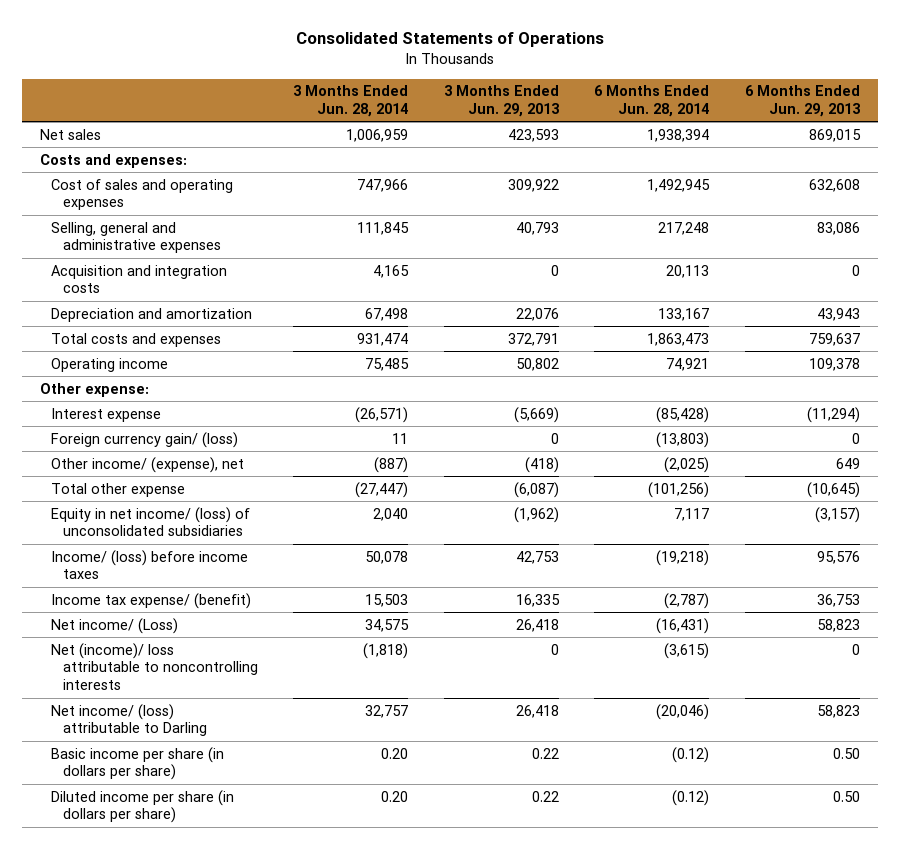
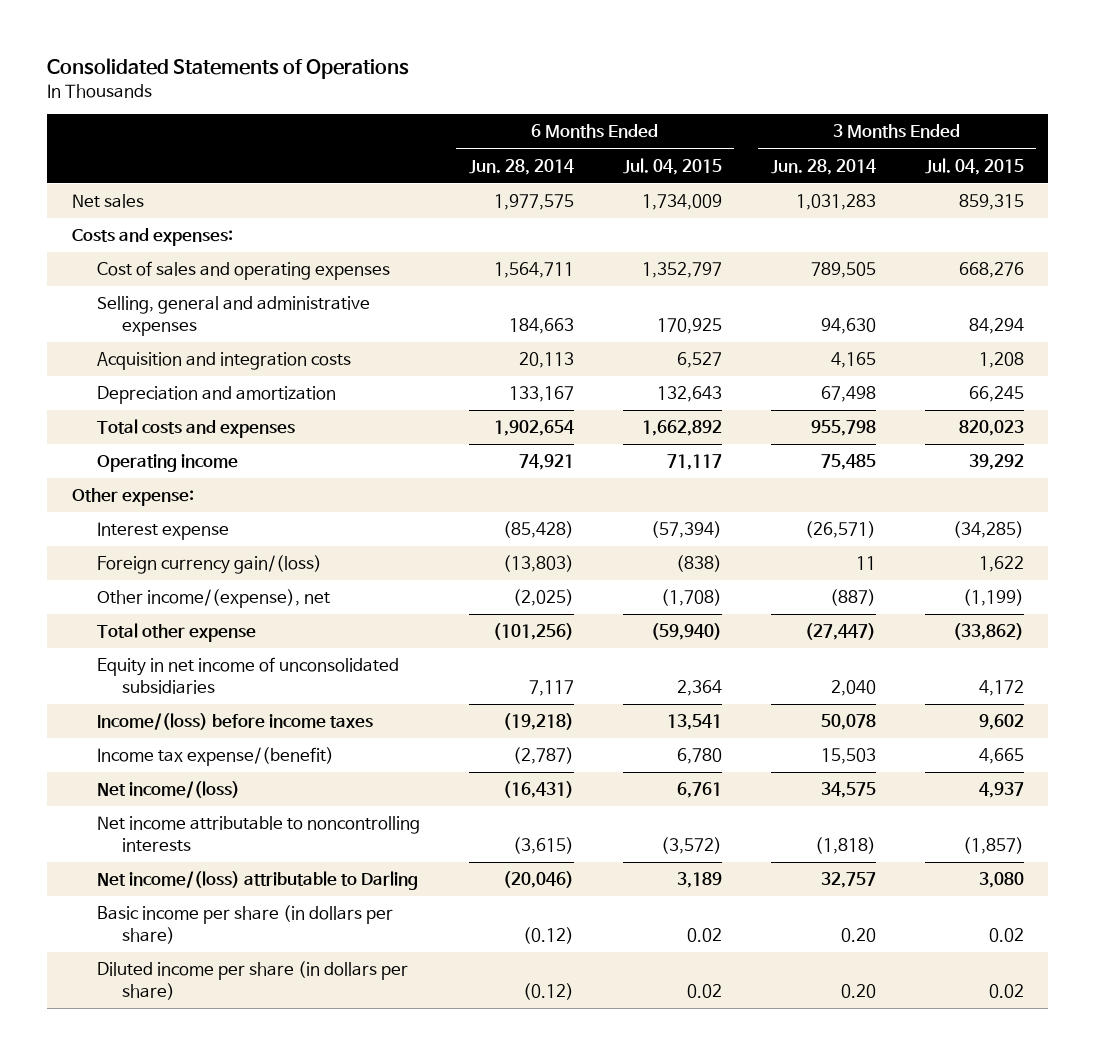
- | 3 Months Ended Jun. 28, 2014 | 3 Months Ended Jun. 29, 2013 | 6 Months Ended Jun. 28, 2014 | 6 Months Ended Jun. 29, 2013
+ | 6 Months Ended Jun. 28, 2014 | 6 Months Ended Jul. 04, 2015 | 3 Months Ended Jun. 28, 2014 | 3 Months Ended Jul. 04, 2015
- Net sales | 1,006,959 | 423,593 | 1,938,394 | 869,015
+ Net sales | 1,977,575 | 1,734,009 | 1,031,283 | 859,315
- Cost of sales and operating expenses | 747,966 | 309,922 | 1,492,945 | 632,608
- Selling, general and administrative expenses | 111,845 | 40,793 | 217,248 | 83,086
+ Cost of sales and operating expenses | 1,564,711 | 1,352,797 | 789,505 | 668,276
+ Selling, general and administrative expenses | 184,663 | 170,925 | 94,630 | 84,294
- Total costs and expenses | 931,474 | 372,791 | 1,863,473 | 759,637
+ Total costs and expenses | 1,902,654 | 1,662,892 | 955,798 | 820,023
- Foreign currency gain/ (loss) | 11 | 0 | (13,803) | 0
- Other income/ (expense), net | (887) | (418) | (2,025) | 649
+ Foreign currency gain/(loss) | (13,803) | (838) | 11 | 1,622
+ Other income/(expense), net | (2,025) | (1,708) | (887) | (1,199)
- Equity in net income/ (loss) of unconsolidated subsidiaries | 2,040 | (1,962) | 7,117 | (3,157)
- Income/ (loss) before income taxes | 50,078 | 42,753 | (19,218) | 95,576
- Income tax expense/ (benefit) | 15,503 | 16,335 | (2,787) | 36,753
- Net income/ (Loss) | 34,575 | 26,418 | (16,431) | 58,823
- Net (income)/ loss attributable to noncontrolling interests | (1,818) | 0 | (3,615) | 0
- Net income/ (loss) attributable to Darling | 32,757 | 26,418 | (20,046) | 58,823
+ Equity in net income of unconsolidated subsidiaries | 7,117 | 2,364 | 2,040 | 4,172
+ Income/(loss) before income taxes | (19,218) | 13,541 | 50,078 | 9,602
+ Income tax expense/(benefit) | (2,787) | 6,780 | 15,503 | 4,665
+ Net income/(loss) | (16,431) | 6,761 | 34,575 | 4,937
+ Net income attributable to noncontrolling interests | (3,615) | (3,572) | (1,818) | (1,857)
+ Net income/(loss) attributable to Darling | (20,046) | 3,189 | 32,757 | 3,080

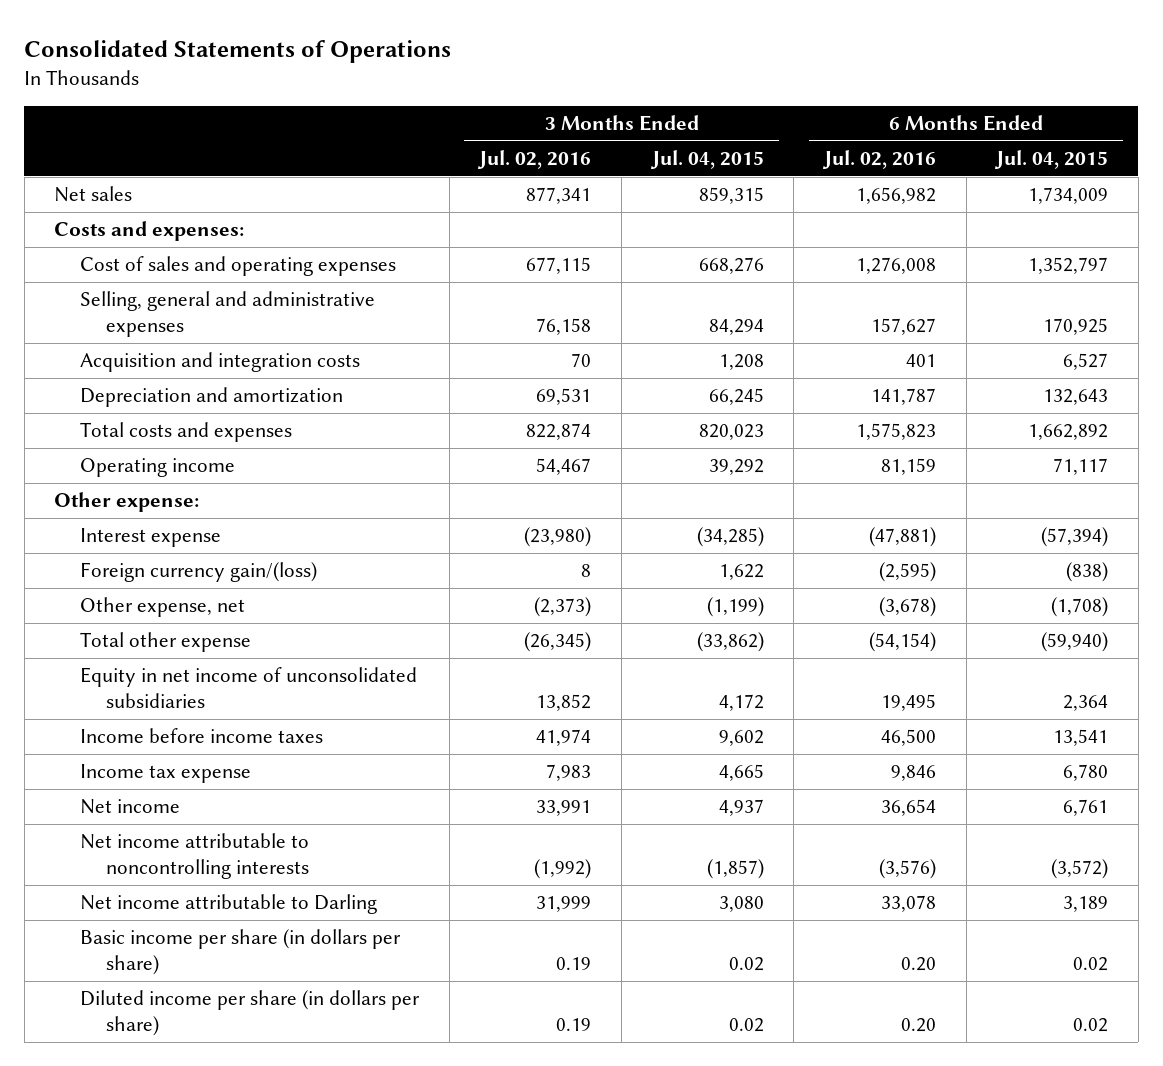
- | 6 Months Ended Jun. 28, 2014 | 6 Months Ended Jul. 04, 2015 | 3 Months Ended Jun. 28, 2014 | 3 Months Ended Jul. 04, 2015
+ | 3 Months Ended Jul. 02, 2016 | 3 Months Ended Jul. 04, 2015 | 6 Months Ended Jul. 02, 2016 | 6 Months Ended Jul. 04, 2015
- Other income/(expense), net | (2,025) | (1,708) | (887) | (1,199)
+ Other expense, net | (2,373) | (1,199) | (3,678) | (1,708)
- Income/(loss) before income taxes | (19,218) | 13,541 | 50,078 | 9,602
- Income tax expense/(benefit) | (2,787) | 6,780 | 15,503 | 4,665
- Net income/(loss) | (16,431) | 6,761 | 34,575 | 4,937
+ Income before income taxes | 41,974 | 9,602 | 46,500 | 13,541
+ Income tax expense | 7,983 | 4,665 | 9,846 | 6,780
+ Net income | 33,991 | 4,937 | 36,654 | 6,761
- Net income/(loss) attributable to Darling | (20,046) | 3,189 | 32,757 | 3,080
+ Net income attributable to Darling | 31,999 | 3,080 | 33,078 | 3,189

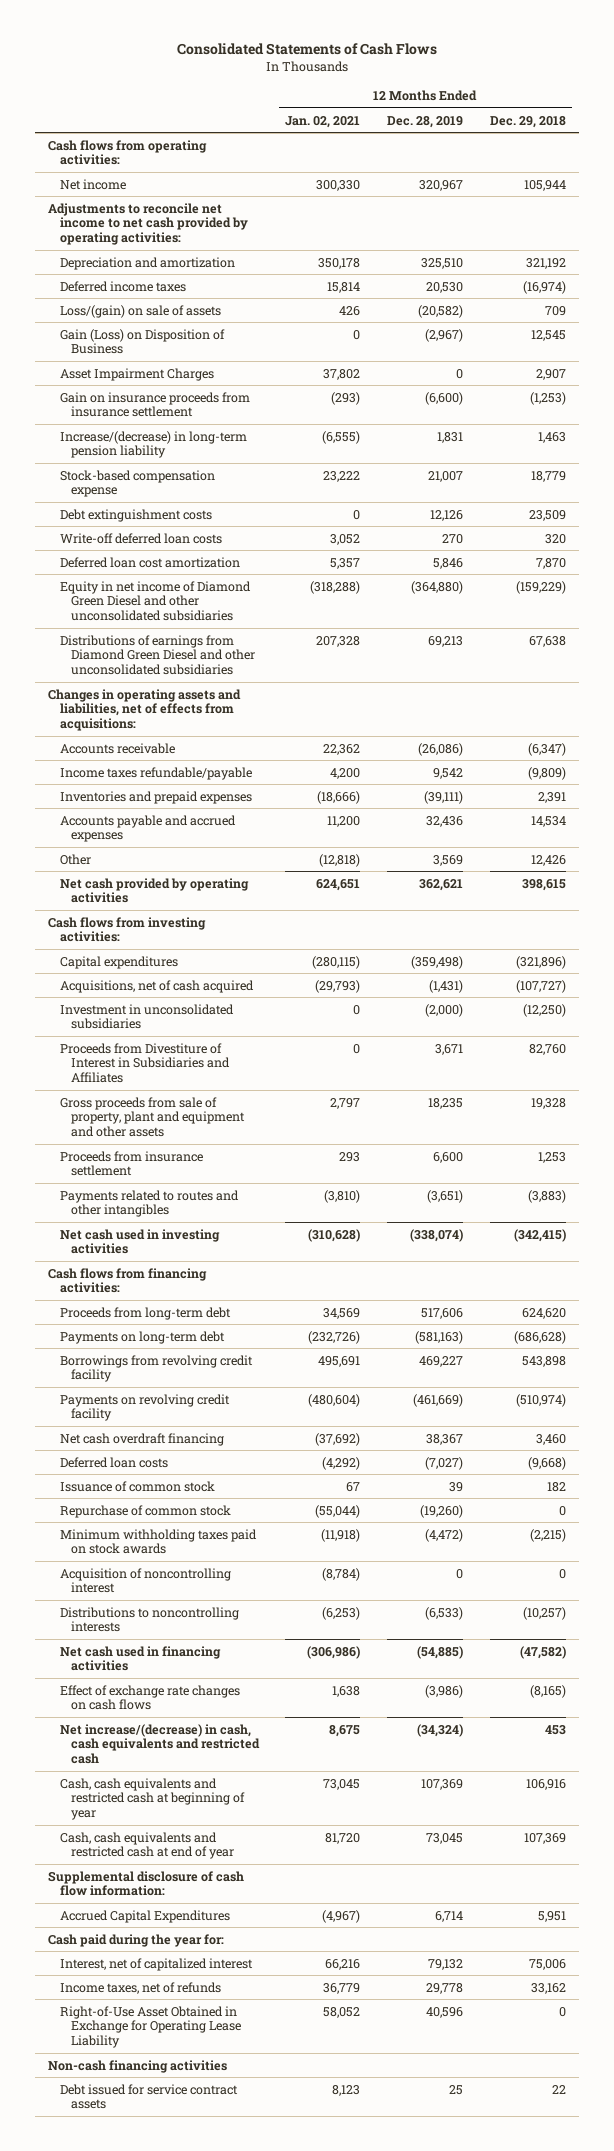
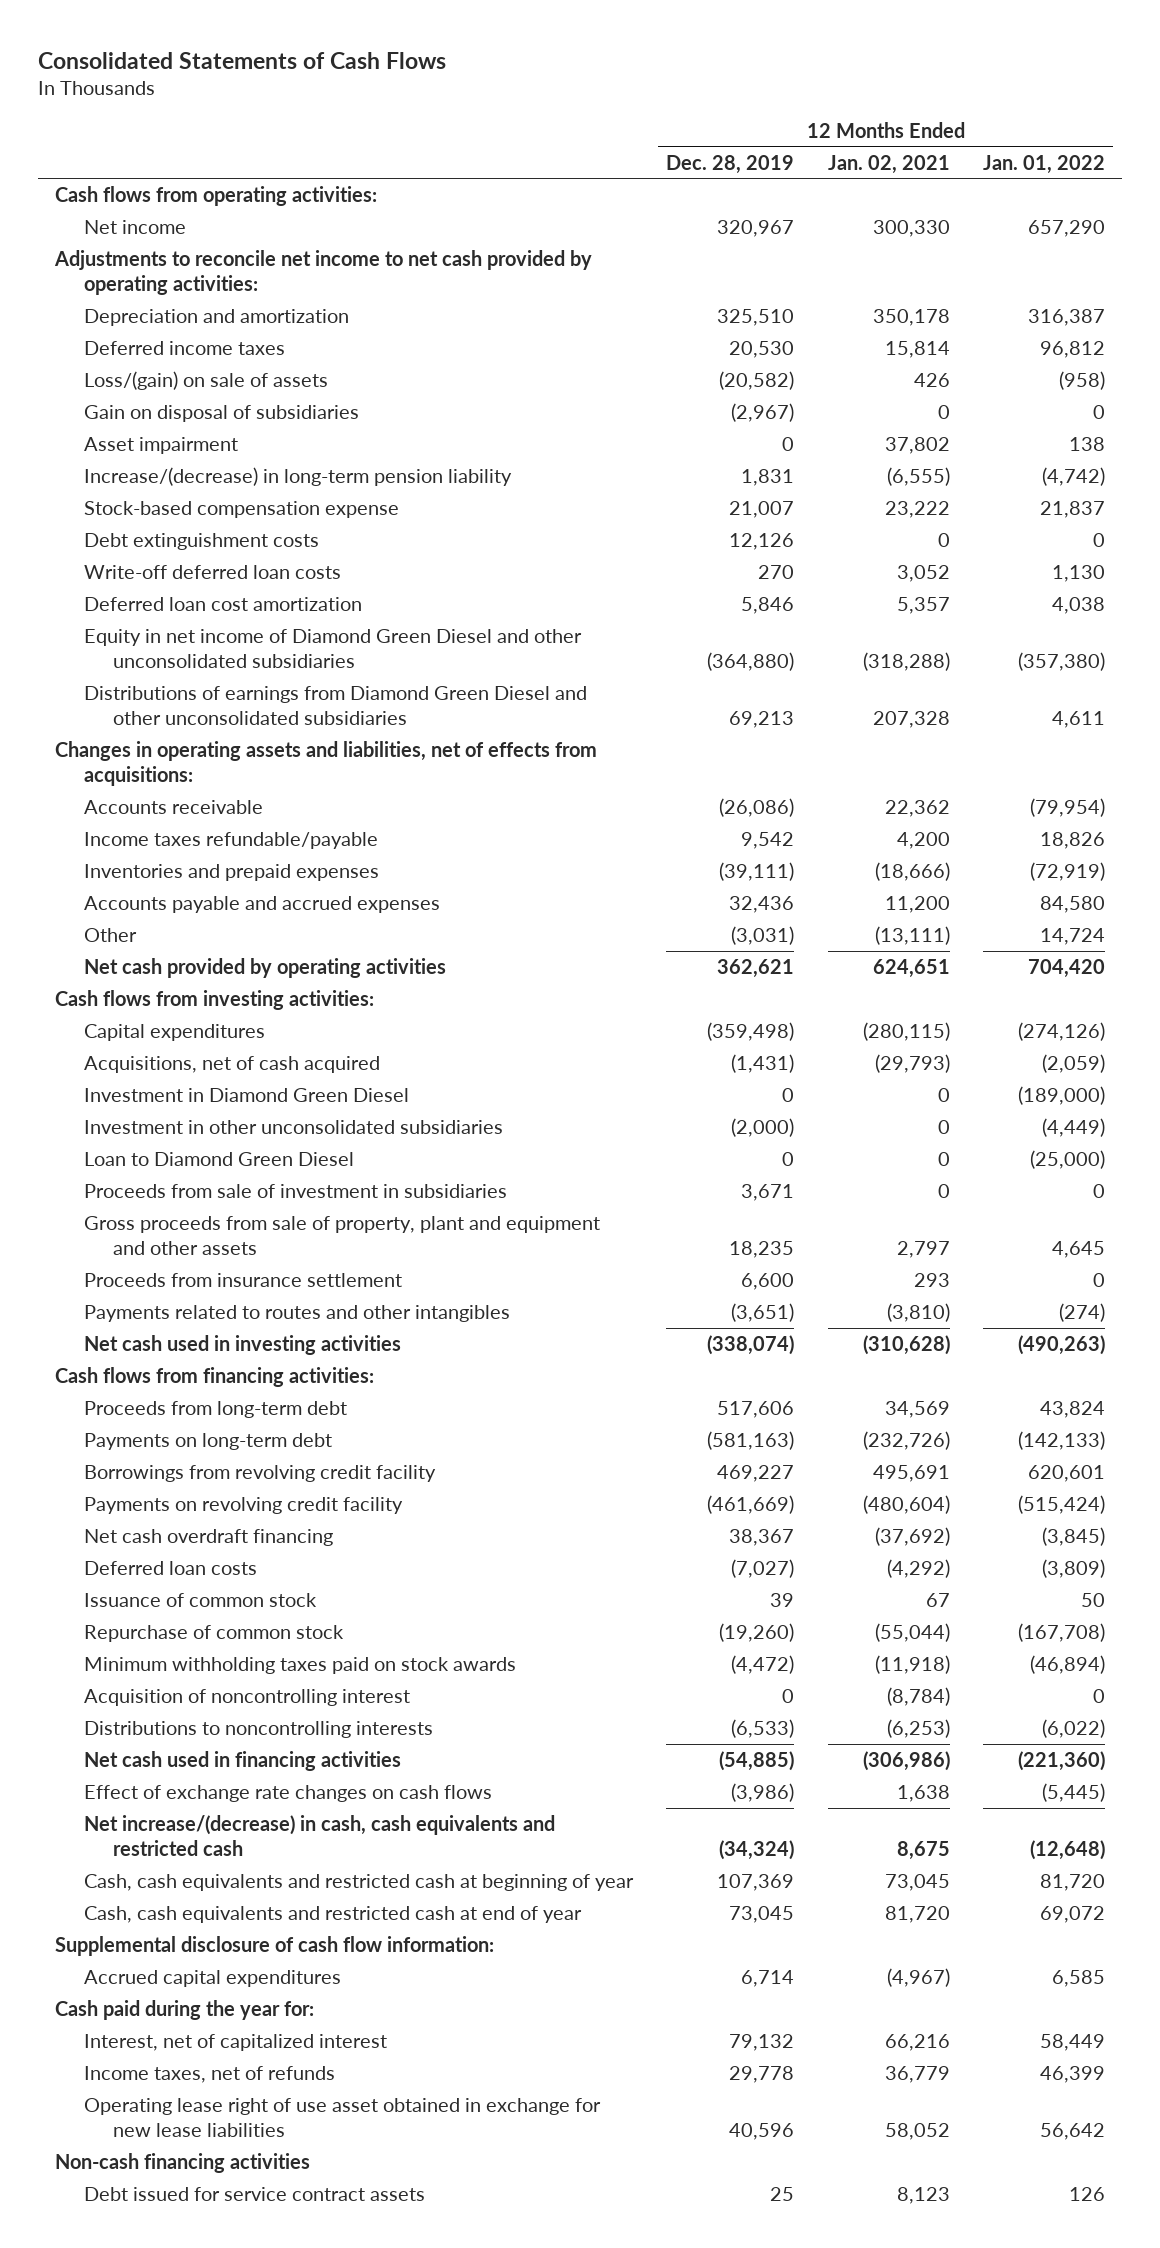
- | 12 Months Ended Jan. 02, 2021 | 12 Months Ended Dec. 28, 2019 | 12 Months Ended Dec. 29, 2018
+ | 12 Months Ended Dec. 28, 2019 | 12 Months Ended Jan. 02, 2021 | 12 Months Ended Jan. 01, 2022
- Gain (Loss) on Disposition of Business | 0 | (2,967) | 12,545
- Asset Impairment Charges | 37,802 | 0 | 2,907
- Gain on insurance proceeds from insurance settlement | (293) | (6,600) | (1,253)
+ Gain on disposal of subsidiaries | (2,967) | 0 | 0
+ Asset impairment | 0 | 37,802 | 138
- Other | (12,818) | 3,569 | 12,426
+ Other | (3,031) | (13,111) | 14,724
- Investment in unconsolidated subsidiaries | 0 | (2,000) | (12,250)
- Proceeds from Divestiture of Interest in Subsidiaries and Affiliates | 0 | 3,671 | 82,760
+ Investment in Diamond Green Diesel | 0 | 0 | (189,000)
+ Investment in other unconsolidated subsidiaries | (2,000) | 0 | (4,449)
+ Loan to Diamond Green Diesel | 0 | 0 | (25,000)
+ Proceeds from sale of investment in subsidiaries | 3,671 | 0 | 0
- Accrued Capital Expenditures | (4,967) | 6,714 | 5,951
+ Accrued capital expenditures | 6,714 | (4,967) | 6,585
- Right-of-Use Asset Obtained in Exchange for Operating Lease Liability | 58,052 | 40,596 | 0
+ Operating lease right of use asset obtained in exchange for new lease liabilities | 40,596 | 58,052 | 56,642

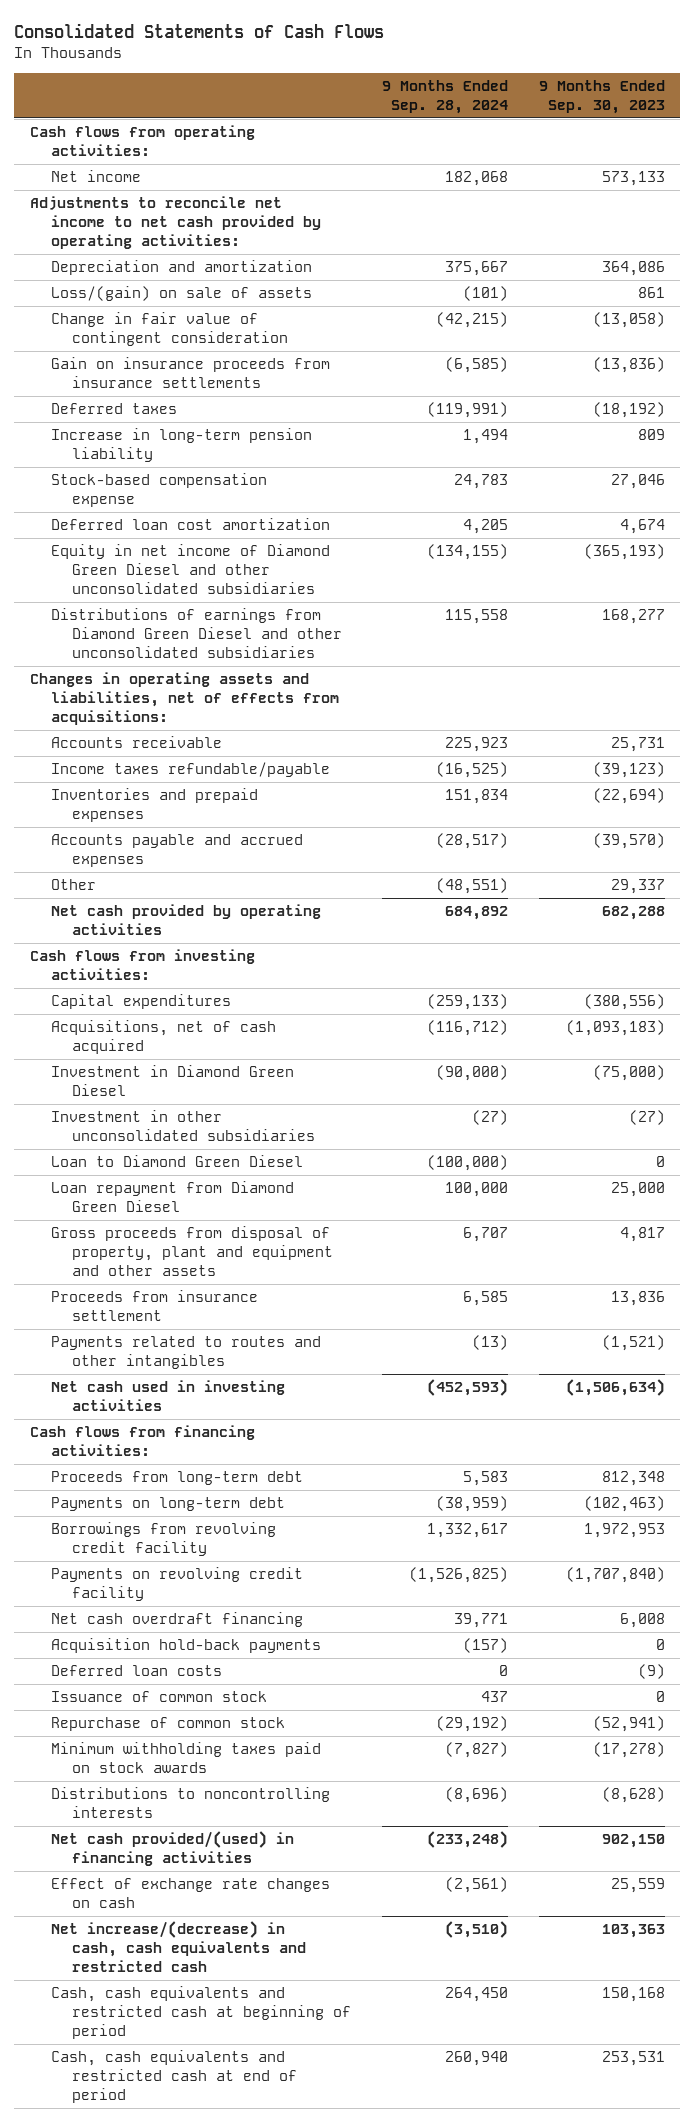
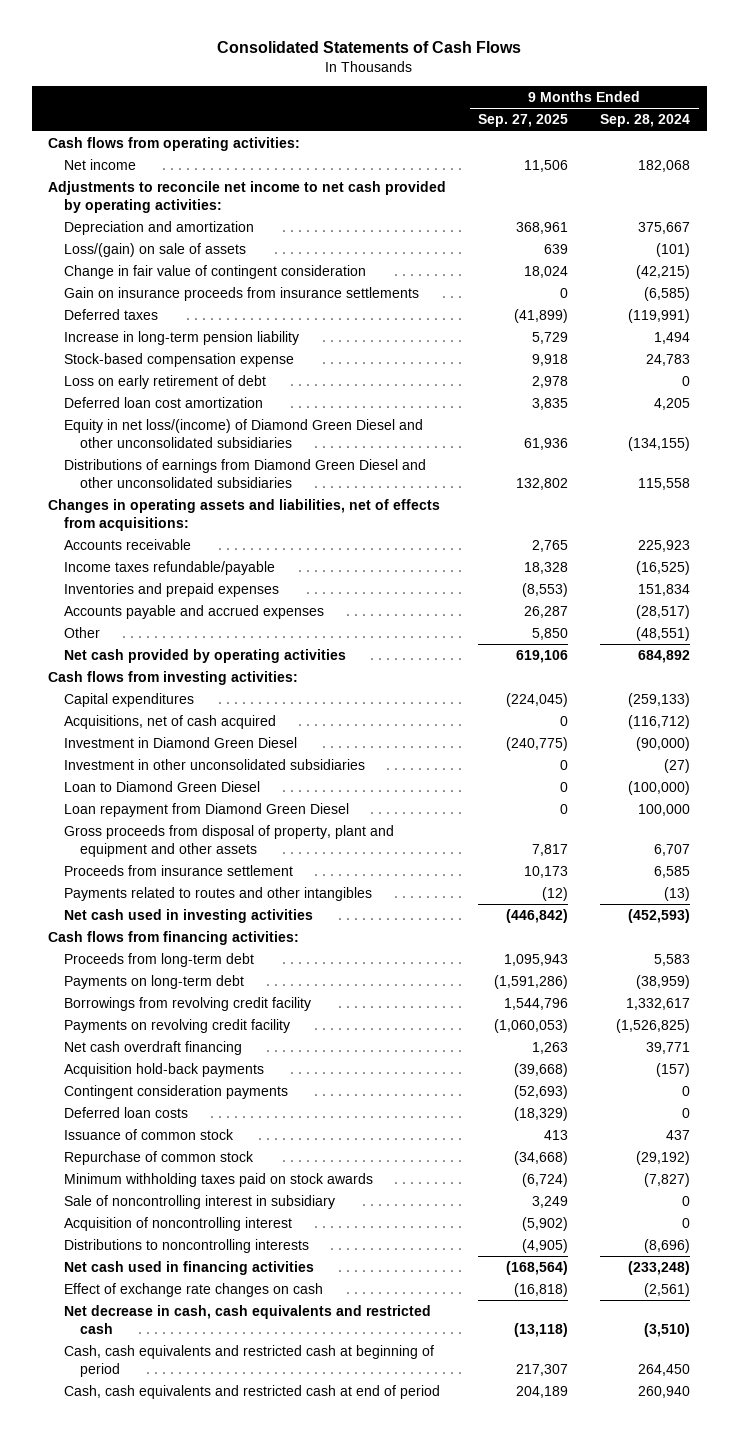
- | 9 Months Ended Sep. 28, 2024 | 9 Months Ended Sep. 30, 2023
+ | 9 Months Ended Sep. 27, 2025 | 9 Months Ended Sep. 28, 2024
+ Loss on early retirement of debt | 2,978 | 0
- Equity in net income of Diamond Green Diesel and other unconsolidated subsidiaries | (134,155) | (365,193)
+ Equity in net loss/(income) of Diamond Green Diesel and other unconsolidated subsidiaries | 61,936 | (134,155)
+ Contingent consideration payments | (52,693) | 0
+ Sale of noncontrolling interest in subsidiary | 3,249 | 0
+ Acquisition of noncontrolling interest | (5,902) | 0
- Net cash provided/(used) in financing activities | (233,248) | 902,150
+ Net cash used in financing activities | (168,564) | (233,248)
- Net increase/(decrease) in cash, cash equivalents and restricted cash | (3,510) | 103,363
+ Net decrease in cash, cash equivalents and restricted cash | (13,118) | (3,510)

